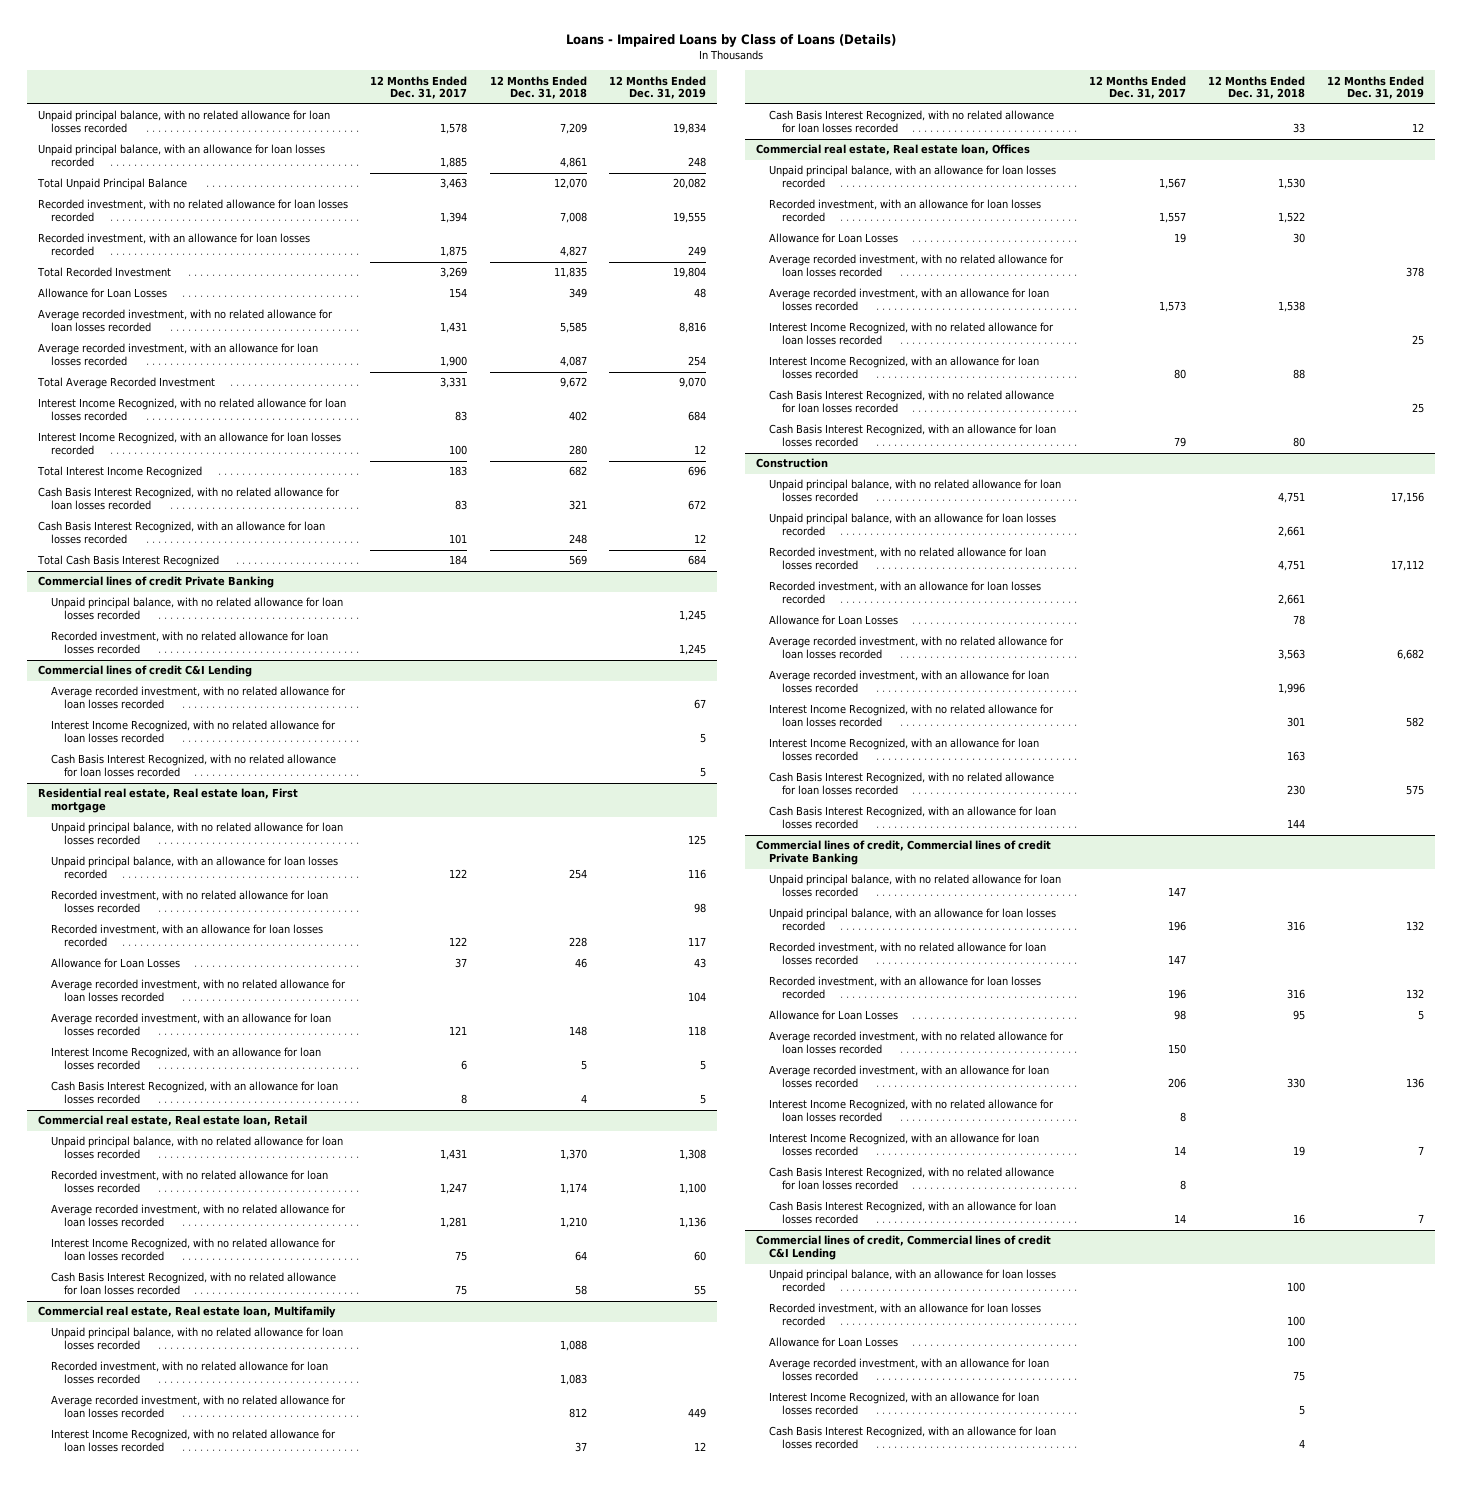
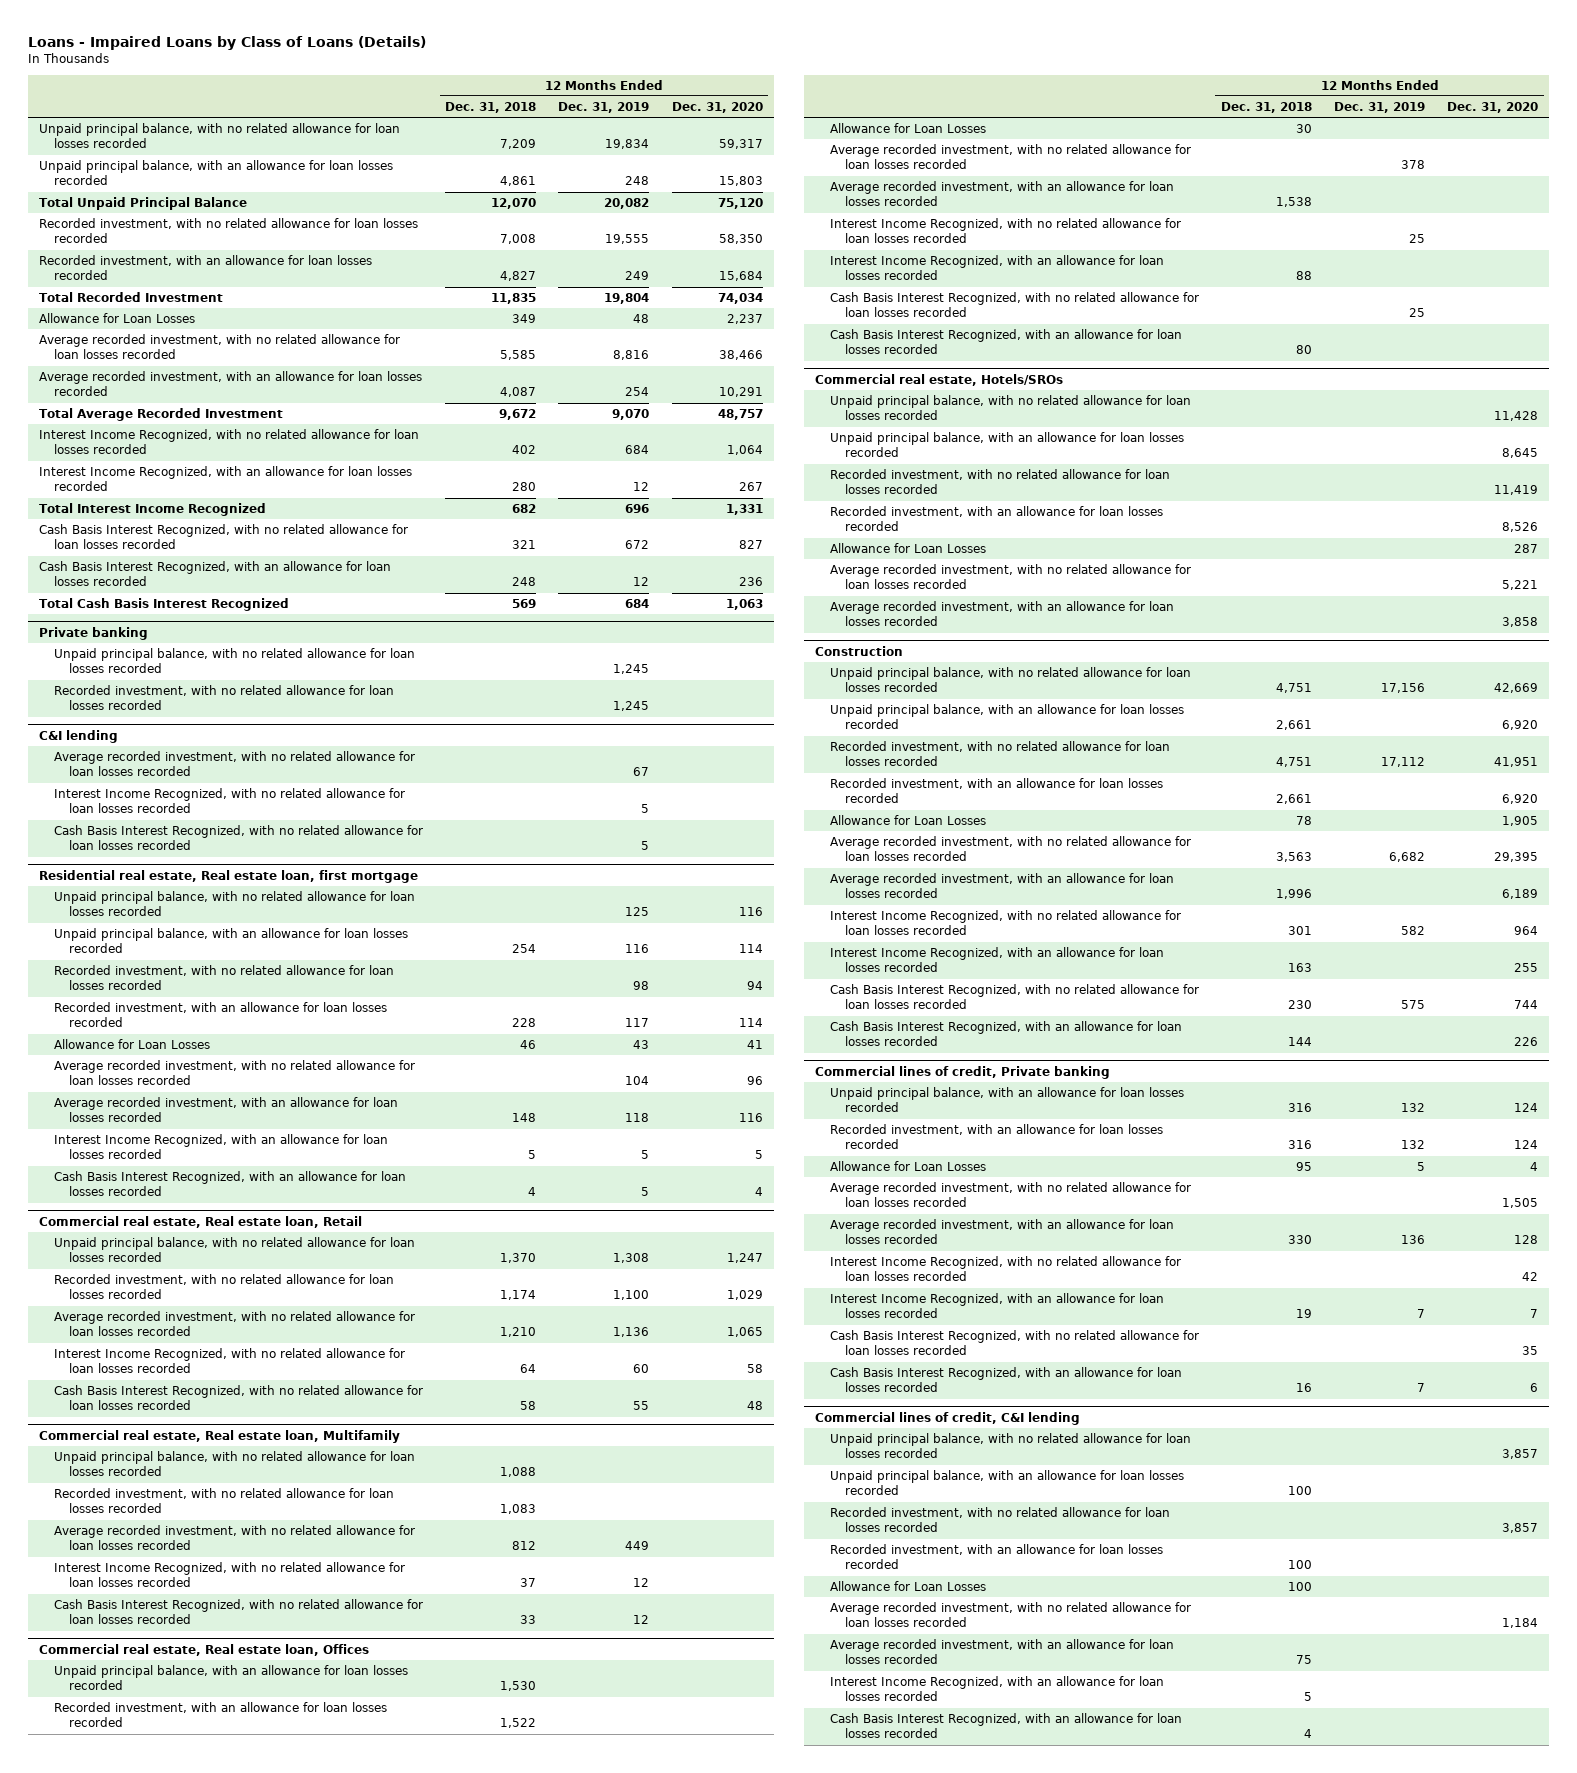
- | 12 Months Ended Dec. 31, 2017 | 12 Months Ended Dec. 31, 2018 | 12 Months Ended Dec. 31, 2019
+ | 12 Months Ended Dec. 31, 2018 | 12 Months Ended Dec. 31, 2019 | 12 Months Ended Dec. 31, 2020
- Commercial lines of credit Private Banking
+ Private banking
- Commercial lines of credit C&I Lending
+ C&I lending
- Residential real estate, Real estate loan, First mortgage
+ Residential real estate, Real estate loan, first mortgage
+ Commercial real estate, Hotels/SROs
+ Unpaid principal balance, with no related allowance for loan losses recorded | | | 11,428
+ Unpaid principal balance, with an allowance for loan losses recorded | | | 8,645
+ Recorded investment, with no related allowance for loan losses recorded | | | 11,419
+ Recorded investment, with an allowance for loan losses recorded | | | 8,526
+ Allowance for Loan Losses | | | 287
+ Average recorded investment, with no related allowance for loan losses recorded | | | 5,221
+ Average recorded investment, with an allowance for loan losses recorded | | | 3,858
- Commercial lines of credit, Commercial lines of credit Private Banking
- Unpaid principal balance, with no related allowance for loan losses recorded | 147 | |
+ Commercial lines of credit, Private banking
- Recorded investment, with no related allowance for loan losses recorded | 147 | |
- Commercial lines of credit, Commercial lines of credit C&I Lending
+ Commercial lines of credit, C&I lending
+ Unpaid principal balance, with no related allowance for loan losses recorded | | | 3,857
+ Recorded investment, with no related allowance for loan losses recorded | | | 3,857
+ Average recorded investment, with no related allowance for loan losses recorded | | | 1,184

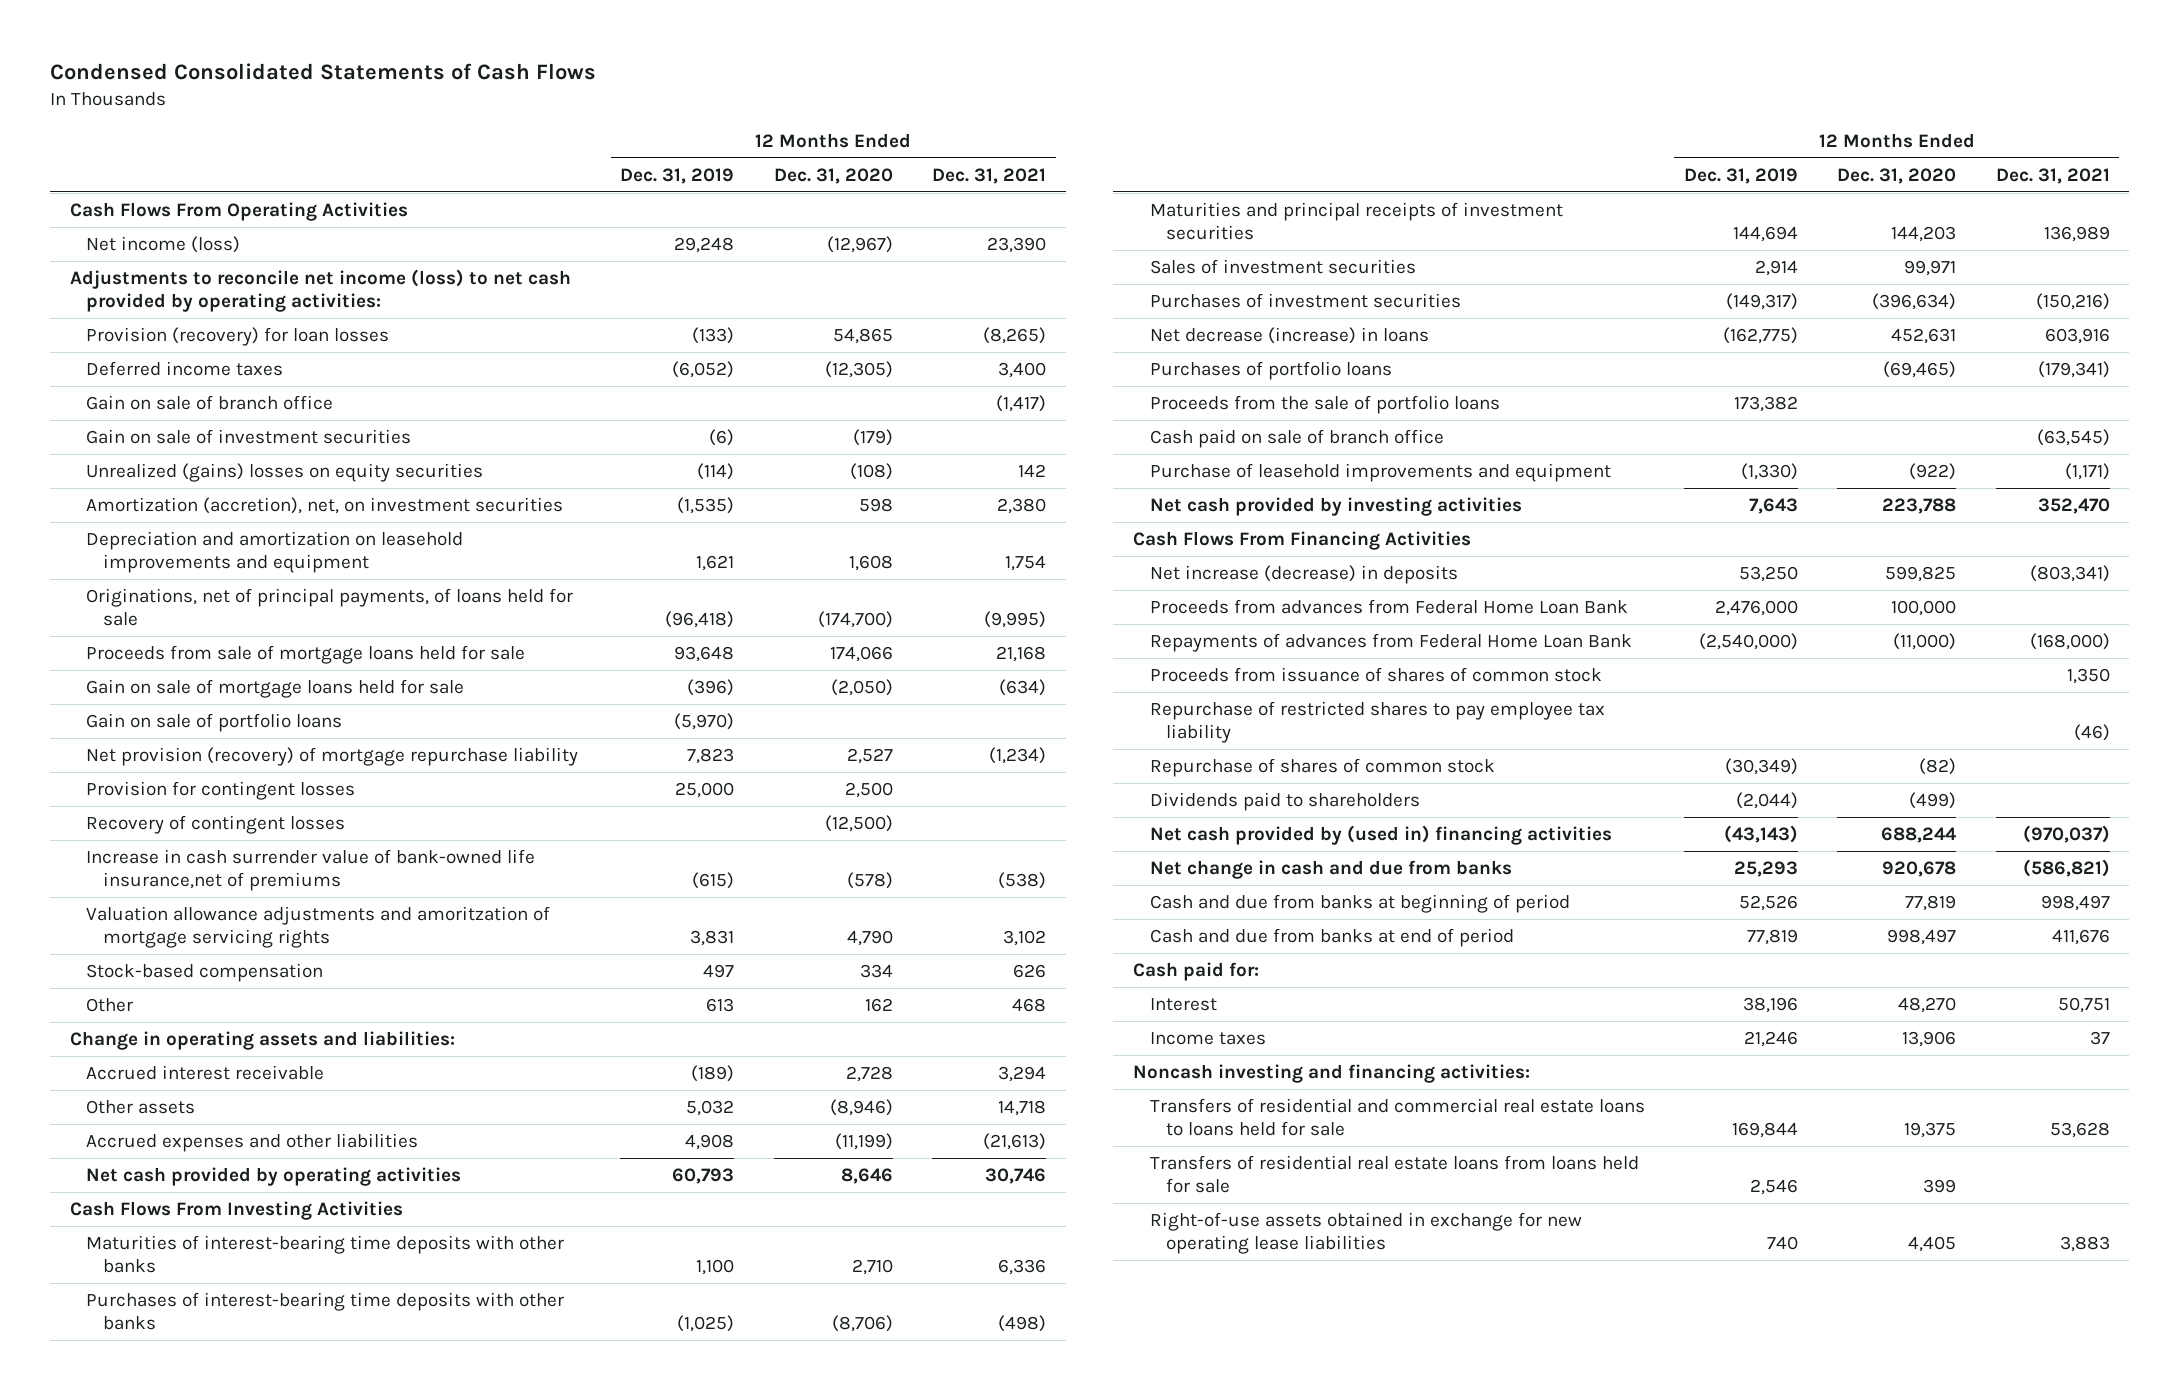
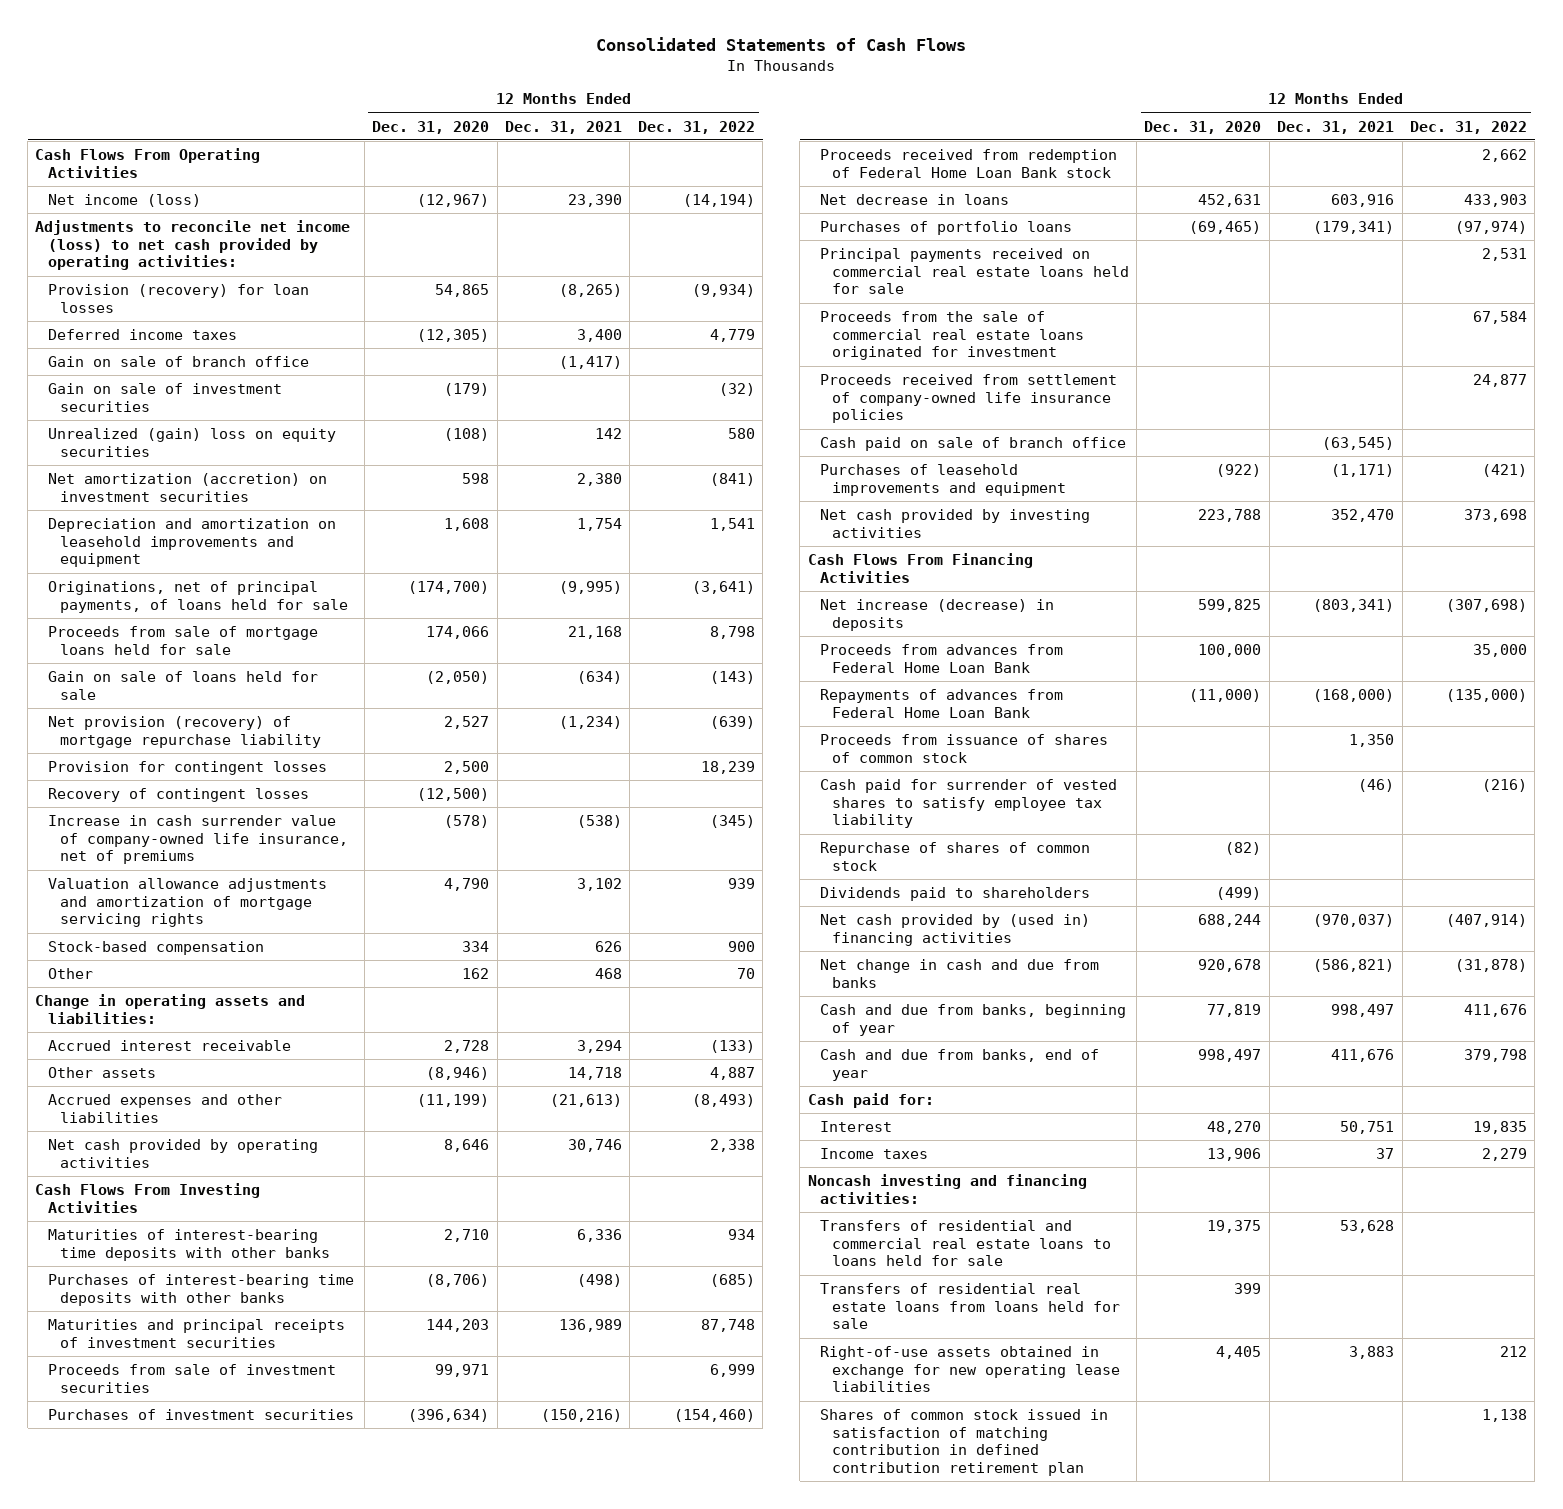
- Condensed Consolidated Statements of Cash Flows
+ Consolidated Statements of Cash Flows
- | 12 Months Ended Dec. 31, 2019 | 12 Months Ended Dec. 31, 2020 | 12 Months Ended Dec. 31, 2021
+ | 12 Months Ended Dec. 31, 2020 | 12 Months Ended Dec. 31, 2021 | 12 Months Ended Dec. 31, 2022
- Unrealized (gains) losses on equity securities | (114) | (108) | 142
- Amortization (accretion), net, on investment securities | (1,535) | 598 | 2,380
+ Unrealized (gain) loss on equity securities | (108) | 142 | 580
+ Net amortization (accretion) on investment securities | 598 | 2,380 | (841)
- Gain on sale of mortgage loans held for sale | (396) | (2,050) | (634)
- Gain on sale of portfolio loans | (5,970) | |
+ Gain on sale of loans held for sale | (2,050) | (634) | (143)
- Increase in cash surrender value of bank-owned life insurance,net of premiums | (615) | (578) | (538)
- Valuation allowance adjustments and amoritzation of mortgage servicing rights | 3,831 | 4,790 | 3,102
+ Increase in cash surrender value of company-owned life insurance, net of premiums | (578) | (538) | (345)
+ Valuation allowance adjustments and amortization of mortgage servicing rights | 4,790 | 3,102 | 939
- Sales of investment securities | 2,914 | 99,971 |
+ Proceeds from sale of investment securities | 99,971 | | 6,999
- Net decrease (increase) in loans | (162,775) | 452,631 | 603,916
+ Proceeds received from redemption of Federal Home Loan Bank stock | | | 2,662
+ Net decrease in loans | 452,631 | 603,916 | 433,903
- Proceeds from the sale of portfolio loans | 173,382 | |
+ Principal payments received on commercial real estate loans held for sale | | | 2,531
+ Proceeds from the sale of commercial real estate loans originated for investment | | | 67,584
+ Proceeds received from settlement of company-owned life insurance policies | | | 24,877
- Purchase of leasehold improvements and equipment | (1,330) | (922) | (1,171)
+ Purchases of leasehold improvements and equipment | (922) | (1,171) | (421)
- Repurchase of restricted shares to pay employee tax liability | | | (46)
+ Cash paid for surrender of vested shares to satisfy employee tax liability | | (46) | (216)
- Cash and due from banks at beginning of period | 52,526 | 77,819 | 998,497
- Cash and due from banks at end of period | 77,819 | 998,497 | 411,676
+ Cash and due from banks, beginning of year | 77,819 | 998,497 | 411,676
+ Cash and due from banks, end of year | 998,497 | 411,676 | 379,798
+ Shares of common stock issued in satisfaction of matching contribution in defined contribution retirement plan | | | 1,138

